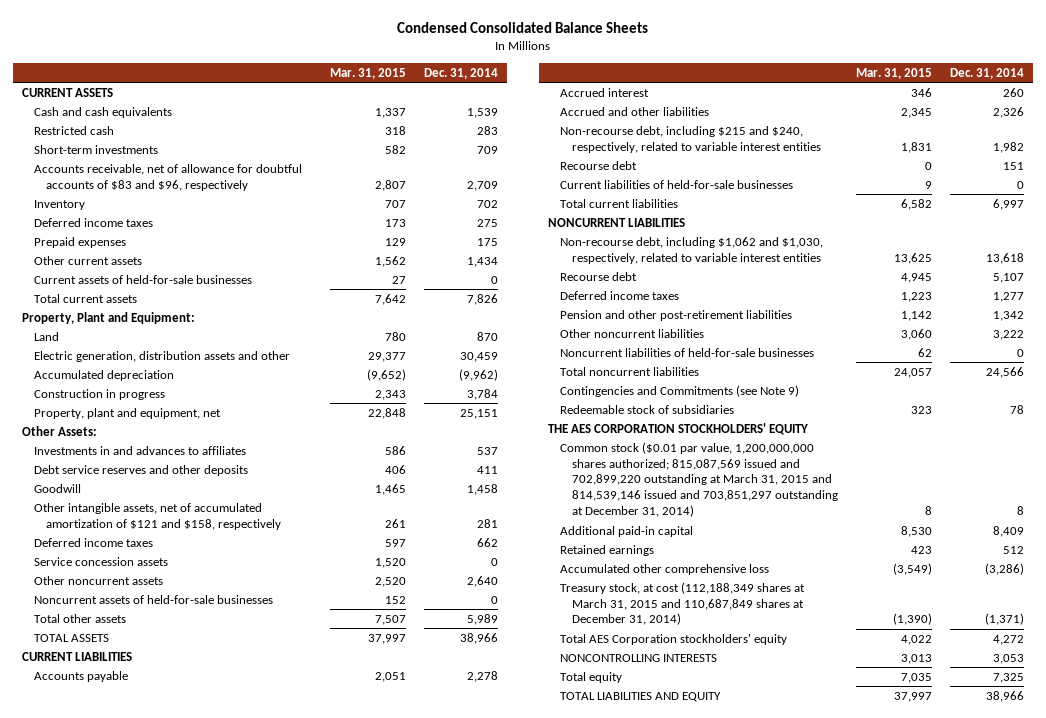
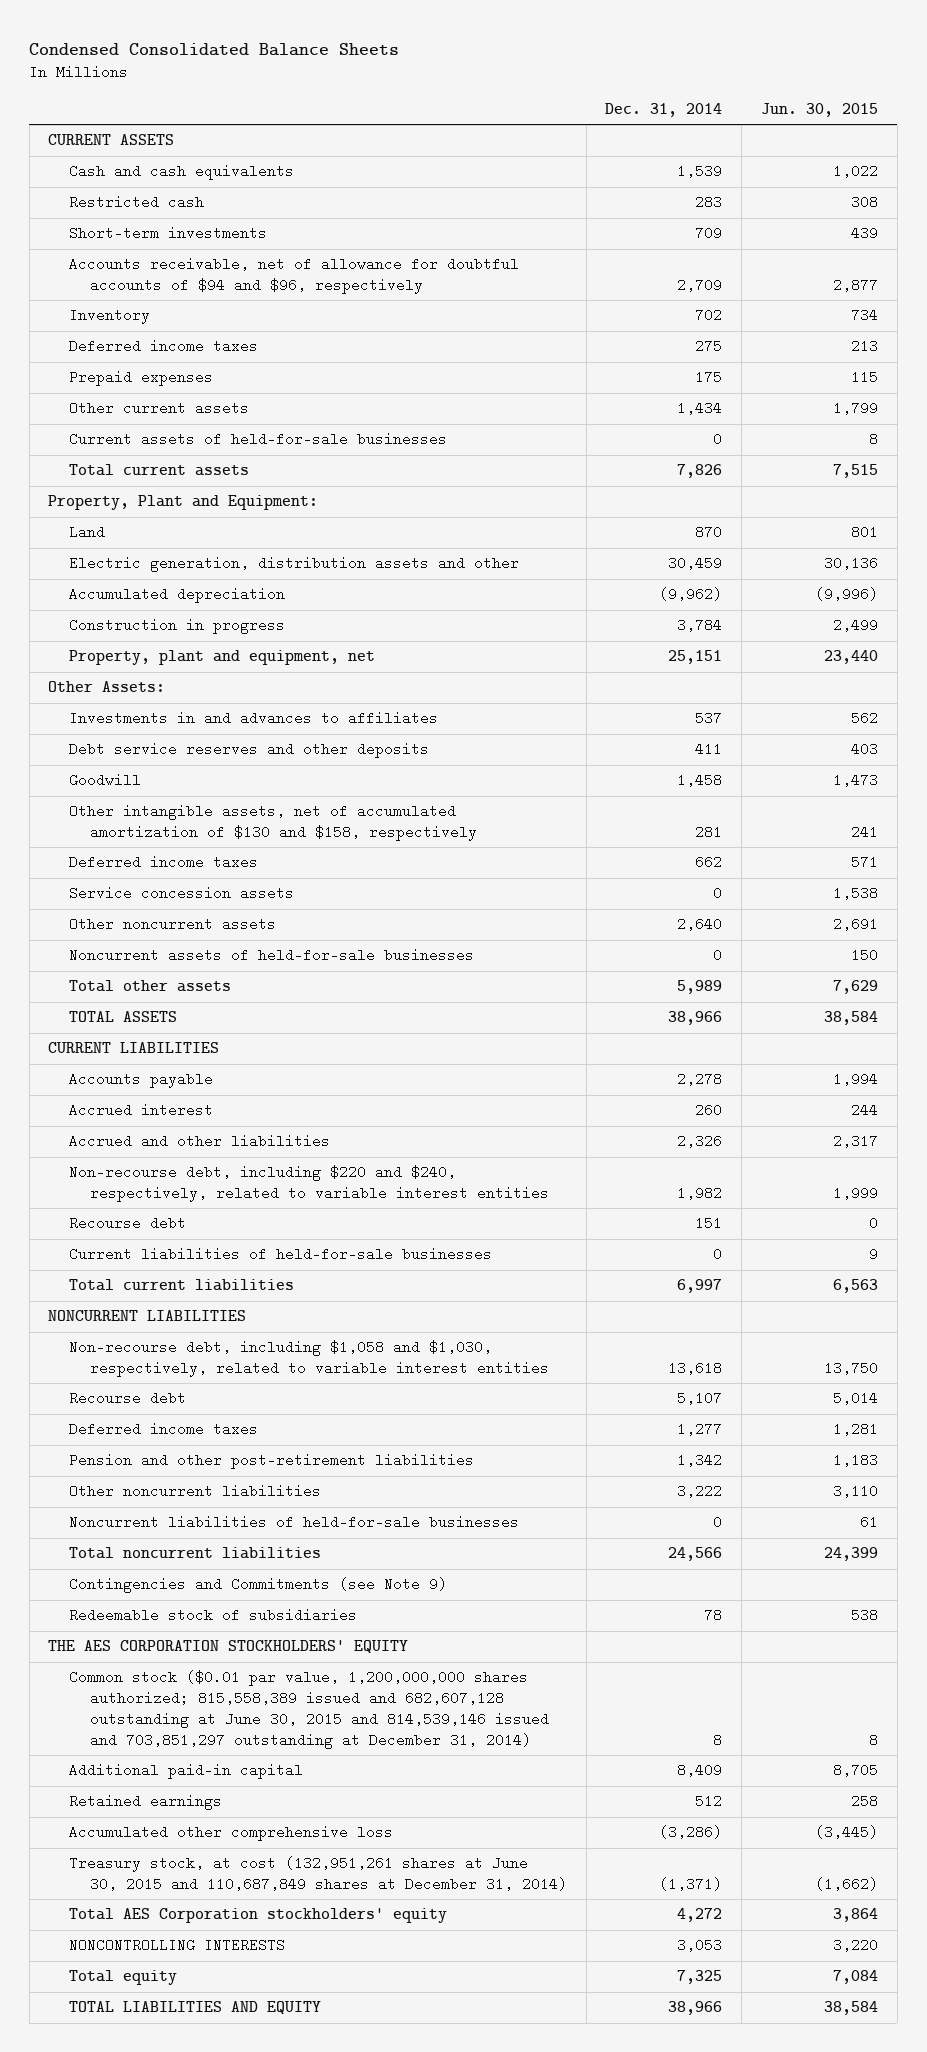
- | Mar. 31, 2015 | Dec. 31, 2014
+ | Dec. 31, 2014 | Jun. 30, 2015
- Accounts receivable, net of allowance for doubtful accounts of $83 and $96, respectively | 2,807 | 2,709
+ Accounts receivable, net of allowance for doubtful accounts of $94 and $96, respectively | 2,709 | 2,877
- Other intangible assets, net of accumulated amortization of $121 and $158, respectively | 261 | 281
+ Other intangible assets, net of accumulated amortization of $130 and $158, respectively | 281 | 241
- Non-recourse debt, including $215 and $240, respectively, related to variable interest entities | 1,831 | 1,982
+ Non-recourse debt, including $220 and $240, respectively, related to variable interest entities | 1,982 | 1,999
- Non-recourse debt, including $1,062 and $1,030, respectively, related to variable interest entities | 13,625 | 13,618
+ Non-recourse debt, including $1,058 and $1,030, respectively, related to variable interest entities | 13,618 | 13,750
- Common stock ($0.01 par value, 1,200,000,000 shares authorized; 815,087,569 issued and 702,899,220 outstanding at March 31, 2015 and 814,539,146 issued and 703,851,297 outstanding at December 31, 2014) | 8 | 8
+ Common stock ($0.01 par value, 1,200,000,000 shares authorized; 815,558,389 issued and 682,607,128 outstanding at June 30, 2015 and 814,539,146 issued and 703,851,297 outstanding at December 31, 2014) | 8 | 8
- Treasury stock, at cost (112,188,349 shares at March 31, 2015 and 110,687,849 shares at December 31, 2014) | (1,390) | (1,371)
+ Treasury stock, at cost (132,951,261 shares at June 30, 2015 and 110,687,849 shares at December 31, 2014) | (1,371) | (1,662)

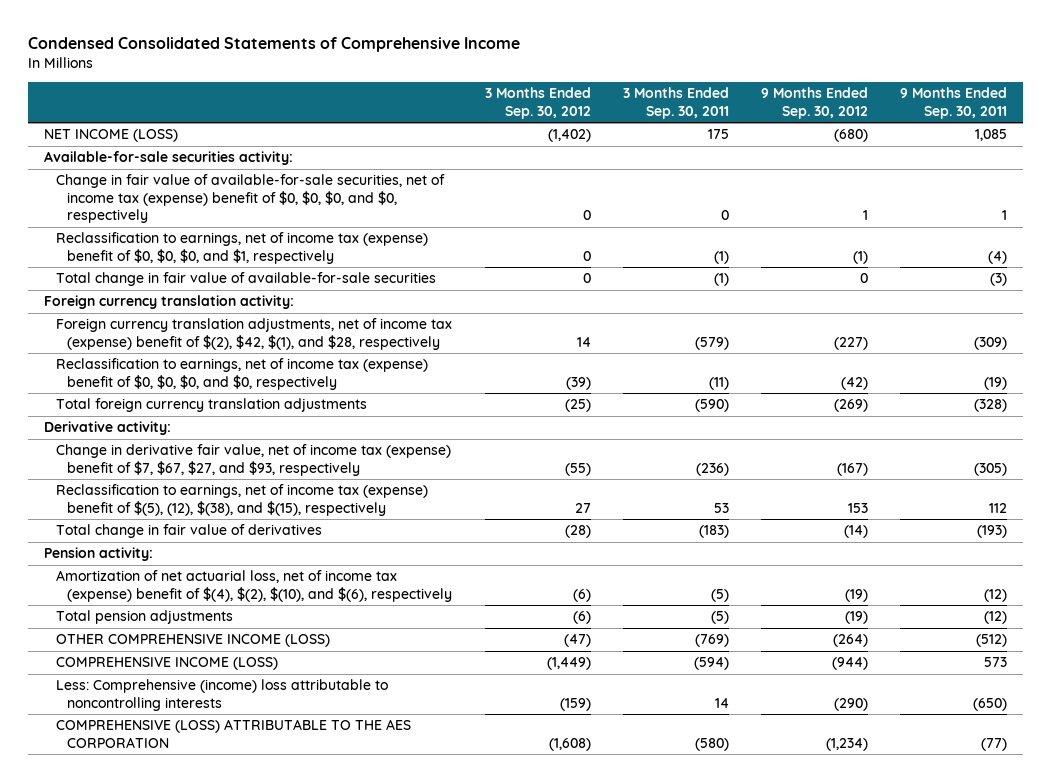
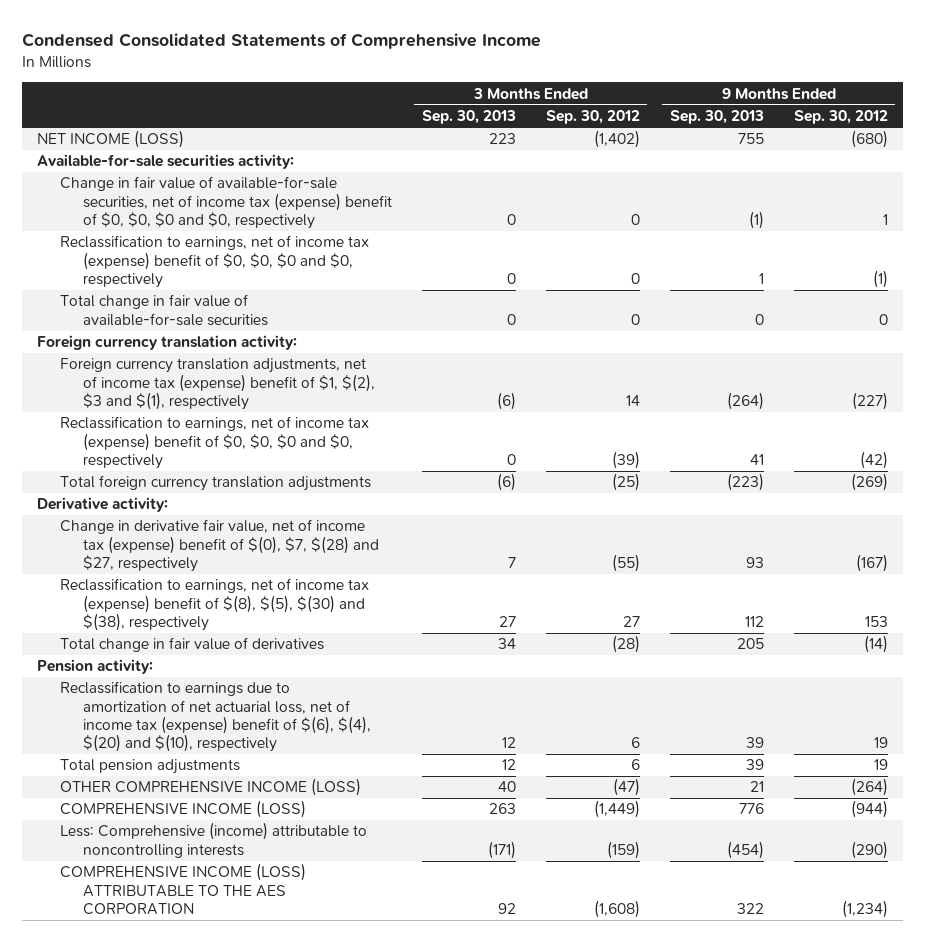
- | 3 Months Ended Sep. 30, 2012 | 3 Months Ended Sep. 30, 2011 | 9 Months Ended Sep. 30, 2012 | 9 Months Ended Sep. 30, 2011
+ | 3 Months Ended Sep. 30, 2013 | 3 Months Ended Sep. 30, 2012 | 9 Months Ended Sep. 30, 2013 | 9 Months Ended Sep. 30, 2012
- Change in fair value of available-for-sale securities, net of income tax (expense) benefit of $0, $0, $0, and $0, respectively | 0 | 0 | 1 | 1
- Reclassification to earnings, net of income tax (expense) benefit of $0, $0, $0, and $1, respectively | 0 | (1) | (1) | (4)
+ Change in fair value of available-for-sale securities, net of income tax (expense) benefit of $0, $0, $0 and $0, respectively | 0 | 0 | (1) | 1
+ Reclassification to earnings, net of income tax (expense) benefit of $0, $0, $0 and $0, respectively | 0 | 0 | 1 | (1)
- Foreign currency translation adjustments, net of income tax (expense) benefit of $(2), $42, $(1), and $28, respectively | 14 | (579) | (227) | (309)
- Reclassification to earnings, net of income tax (expense) benefit of $0, $0, $0, and $0, respectively | (39) | (11) | (42) | (19)
+ Foreign currency translation adjustments, net of income tax (expense) benefit of $1, $(2), $3 and $(1), respectively | (6) | 14 | (264) | (227)
+ Reclassification to earnings, net of income tax (expense) benefit of $0, $0, $0 and $0, respectively | 0 | (39) | 41 | (42)
- Change in derivative fair value, net of income tax (expense) benefit of $7, $67, $27, and $93, respectively | (55) | (236) | (167) | (305)
- Reclassification to earnings, net of income tax (expense) benefit of $(5), (12), $(38), and $(15), respectively | 27 | 53 | 153 | 112
+ Change in derivative fair value, net of income tax (expense) benefit of $(0), $7, $(28) and $27, respectively | 7 | (55) | 93 | (167)
+ Reclassification to earnings, net of income tax (expense) benefit of $(8), $(5), $(30) and $(38), respectively | 27 | 27 | 112 | 153
- Amortization of net actuarial loss, net of income tax (expense) benefit of $(4), $(2), $(10), and $(6), respectively | (6) | (5) | (19) | (12)
- Total pension adjustments | (6) | (5) | (19) | (12)
+ Reclassification to earnings due to amortization of net actuarial loss, net of income tax (expense) benefit of $(6), $(4), $(20) and $(10), respectively | 12 | 6 | 39 | 19
+ Total pension adjustments | 12 | 6 | 39 | 19
- Less: Comprehensive (income) loss attributable to noncontrolling interests | (159) | 14 | (290) | (650)
- COMPREHENSIVE (LOSS) ATTRIBUTABLE TO THE AES CORPORATION | (1,608) | (580) | (1,234) | (77)
+ Less: Comprehensive (income) attributable to noncontrolling interests | (171) | (159) | (454) | (290)
+ COMPREHENSIVE INCOME (LOSS) ATTRIBUTABLE TO THE AES CORPORATION | 92 | (1,608) | 322 | (1,234)

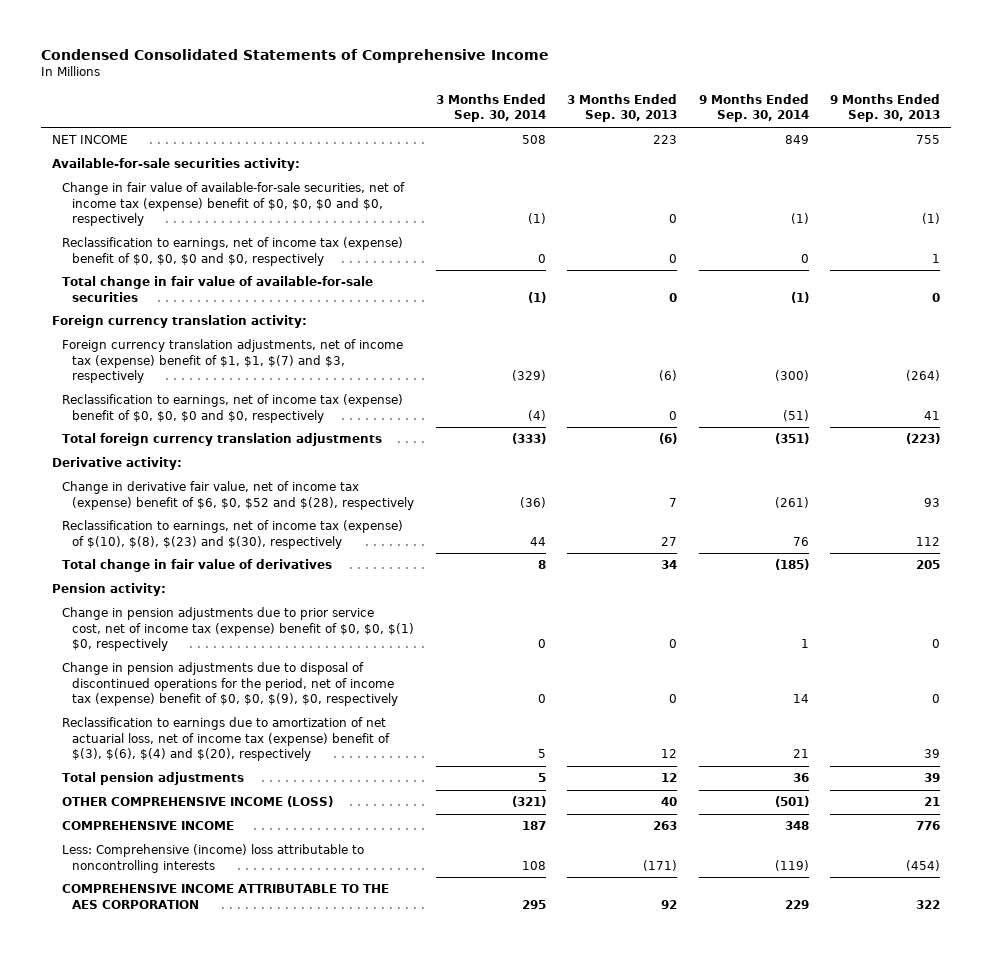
- | 3 Months Ended Sep. 30, 2013 | 3 Months Ended Sep. 30, 2012 | 9 Months Ended Sep. 30, 2013 | 9 Months Ended Sep. 30, 2012
+ | 3 Months Ended Sep. 30, 2014 | 3 Months Ended Sep. 30, 2013 | 9 Months Ended Sep. 30, 2014 | 9 Months Ended Sep. 30, 2013
- NET INCOME (LOSS) | 223 | (1,402) | 755 | (680)
+ NET INCOME | 508 | 223 | 849 | 755
- Foreign currency translation adjustments, net of income tax (expense) benefit of $1, $(2), $3 and $(1), respectively | (6) | 14 | (264) | (227)
+ Foreign currency translation adjustments, net of income tax (expense) benefit of $1, $1, $(7) and $3, respectively | (329) | (6) | (300) | (264)
- Change in derivative fair value, net of income tax (expense) benefit of $(0), $7, $(28) and $27, respectively | 7 | (55) | 93 | (167)
- Reclassification to earnings, net of income tax (expense) benefit of $(8), $(5), $(30) and $(38), respectively | 27 | 27 | 112 | 153
+ Change in derivative fair value, net of income tax (expense) benefit of $6, $0, $52 and $(28), respectively | (36) | 7 | (261) | 93
+ Reclassification to earnings, net of income tax (expense) of $(10), $(8), $(23) and $(30), respectively | 44 | 27 | 76 | 112
- Reclassification to earnings due to amortization of net actuarial loss, net of income tax (expense) benefit of $(6), $(4), $(20) and $(10), respectively | 12 | 6 | 39 | 19
+ Change in pension adjustments due to prior service cost, net of income tax (expense) benefit of $0, $0, $(1) $0, respectively | 0 | 0 | 1 | 0
+ Change in pension adjustments due to disposal of discontinued operations for the period, net of income tax (expense) benefit of $0, $0, $(9), $0, respectively | 0 | 0 | 14 | 0
+ Reclassification to earnings due to amortization of net actuarial loss, net of income tax (expense) benefit of $(3), $(6), $(4) and $(20), respectively | 5 | 12 | 21 | 39
- COMPREHENSIVE INCOME (LOSS) | 263 | (1,449) | 776 | (944)
- Less: Comprehensive (income) attributable to noncontrolling interests | (171) | (159) | (454) | (290)
- COMPREHENSIVE INCOME (LOSS) ATTRIBUTABLE TO THE AES CORPORATION | 92 | (1,608) | 322 | (1,234)
+ COMPREHENSIVE INCOME | 187 | 263 | 348 | 776
+ Less: Comprehensive (income) loss attributable to noncontrolling interests | 108 | (171) | (119) | (454)
+ COMPREHENSIVE INCOME ATTRIBUTABLE TO THE AES CORPORATION | 295 | 92 | 229 | 322

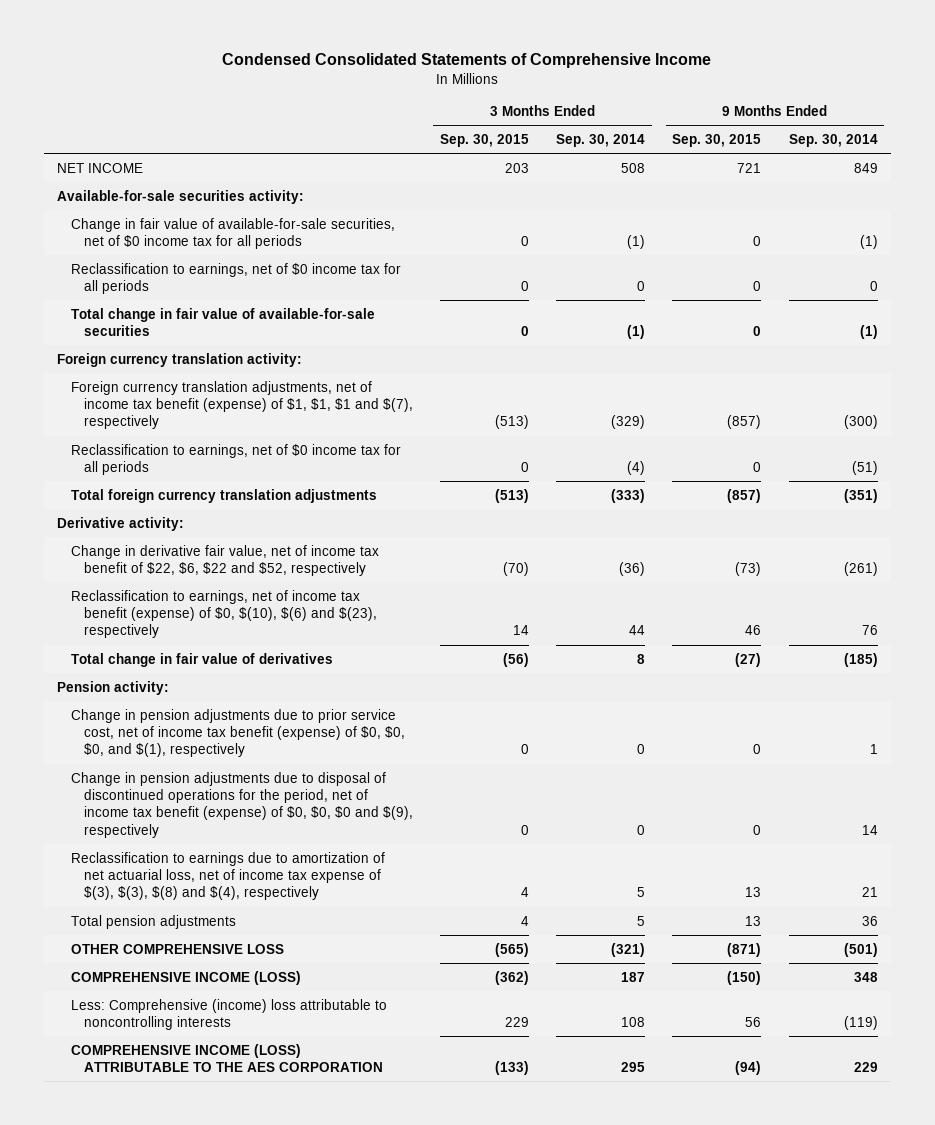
- | 3 Months Ended Sep. 30, 2014 | 3 Months Ended Sep. 30, 2013 | 9 Months Ended Sep. 30, 2014 | 9 Months Ended Sep. 30, 2013
+ | 3 Months Ended Sep. 30, 2015 | 3 Months Ended Sep. 30, 2014 | 9 Months Ended Sep. 30, 2015 | 9 Months Ended Sep. 30, 2014
- Change in fair value of available-for-sale securities, net of income tax (expense) benefit of $0, $0, $0 and $0, respectively | (1) | 0 | (1) | (1)
- Reclassification to earnings, net of income tax (expense) benefit of $0, $0, $0 and $0, respectively | 0 | 0 | 0 | 1
+ Change in fair value of available-for-sale securities, net of $0 income tax for all periods | 0 | (1) | 0 | (1)
+ Reclassification to earnings, net of $0 income tax for all periods | 0 | 0 | 0 | 0
- Foreign currency translation adjustments, net of income tax (expense) benefit of $1, $1, $(7) and $3, respectively | (329) | (6) | (300) | (264)
- Reclassification to earnings, net of income tax (expense) benefit of $0, $0, $0 and $0, respectively | (4) | 0 | (51) | 41
+ Foreign currency translation adjustments, net of income tax benefit (expense) of $1, $1, $1 and $(7), respectively | (513) | (329) | (857) | (300)
+ Reclassification to earnings, net of $0 income tax for all periods | 0 | (4) | 0 | (51)
- Change in derivative fair value, net of income tax (expense) benefit of $6, $0, $52 and $(28), respectively | (36) | 7 | (261) | 93
- Reclassification to earnings, net of income tax (expense) of $(10), $(8), $(23) and $(30), respectively | 44 | 27 | 76 | 112
+ Change in derivative fair value, net of income tax benefit of $22, $6, $22 and $52, respectively | (70) | (36) | (73) | (261)
+ Reclassification to earnings, net of income tax benefit (expense) of $0, $(10), $(6) and $(23), respectively | 14 | 44 | 46 | 76
- Change in pension adjustments due to prior service cost, net of income tax (expense) benefit of $0, $0, $(1) $0, respectively | 0 | 0 | 1 | 0
- Change in pension adjustments due to disposal of discontinued operations for the period, net of income tax (expense) benefit of $0, $0, $(9), $0, respectively | 0 | 0 | 14 | 0
- Reclassification to earnings due to amortization of net actuarial loss, net of income tax (expense) benefit of $(3), $(6), $(4) and $(20), respectively | 5 | 12 | 21 | 39
+ Change in pension adjustments due to prior service cost, net of income tax benefit (expense) of $0, $0, $0, and $(1), respectively | 0 | 0 | 0 | 1
+ Change in pension adjustments due to disposal of discontinued operations for the period, net of income tax benefit (expense) of $0, $0, $0 and $(9), respectively | 0 | 0 | 0 | 14
+ Reclassification to earnings due to amortization of net actuarial loss, net of income tax expense of $(3), $(3), $(8) and $(4), respectively | 4 | 5 | 13 | 21
- OTHER COMPREHENSIVE INCOME (LOSS) | (321) | 40 | (501) | 21
- COMPREHENSIVE INCOME | 187 | 263 | 348 | 776
+ OTHER COMPREHENSIVE LOSS | (565) | (321) | (871) | (501)
+ COMPREHENSIVE INCOME (LOSS) | (362) | 187 | (150) | 348
- COMPREHENSIVE INCOME ATTRIBUTABLE TO THE AES CORPORATION | 295 | 92 | 229 | 322
+ COMPREHENSIVE INCOME (LOSS) ATTRIBUTABLE TO THE AES CORPORATION | (133) | 295 | (94) | 229

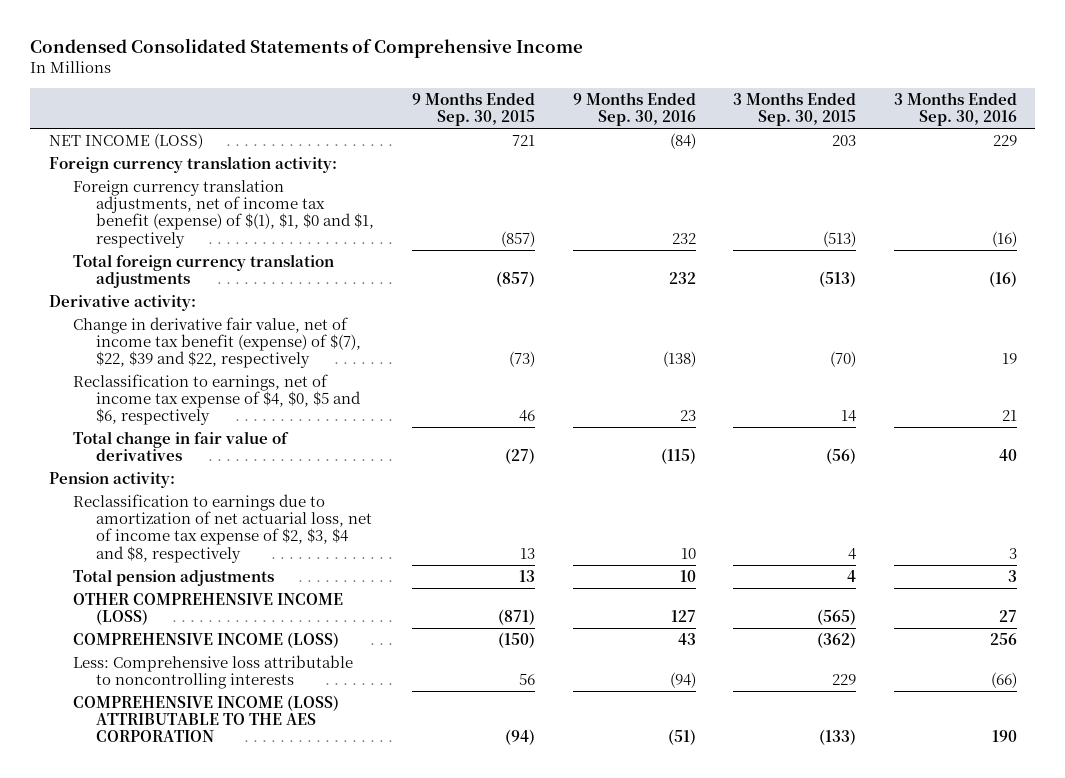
- | 3 Months Ended Sep. 30, 2015 | 3 Months Ended Sep. 30, 2014 | 9 Months Ended Sep. 30, 2015 | 9 Months Ended Sep. 30, 2014
+ | 9 Months Ended Sep. 30, 2015 | 9 Months Ended Sep. 30, 2016 | 3 Months Ended Sep. 30, 2015 | 3 Months Ended Sep. 30, 2016
- NET INCOME | 203 | 508 | 721 | 849
- Available-for-sale securities activity:
- Change in fair value of available-for-sale securities, net of $0 income tax for all periods | 0 | (1) | 0 | (1)
- Reclassification to earnings, net of $0 income tax for all periods | 0 | 0 | 0 | 0
- Total change in fair value of available-for-sale securities | 0 | (1) | 0 | (1)
+ NET INCOME (LOSS) | 721 | (84) | 203 | 229
- Foreign currency translation adjustments, net of income tax benefit (expense) of $1, $1, $1 and $(7), respectively | (513) | (329) | (857) | (300)
- Reclassification to earnings, net of $0 income tax for all periods | 0 | (4) | 0 | (51)
+ Foreign currency translation adjustments, net of income tax benefit (expense) of $(1), $1, $0 and $1, respectively | (857) | 232 | (513) | (16)
- Change in derivative fair value, net of income tax benefit of $22, $6, $22 and $52, respectively | (70) | (36) | (73) | (261)
- Reclassification to earnings, net of income tax benefit (expense) of $0, $(10), $(6) and $(23), respectively | 14 | 44 | 46 | 76
+ Change in derivative fair value, net of income tax benefit (expense) of $(7), $22, $39 and $22, respectively | (73) | (138) | (70) | 19
+ Reclassification to earnings, net of income tax expense of $4, $0, $5 and $6, respectively | 46 | 23 | 14 | 21
- Change in pension adjustments due to prior service cost, net of income tax benefit (expense) of $0, $0, $0, and $(1), respectively | 0 | 0 | 0 | 1
- Change in pension adjustments due to disposal of discontinued operations for the period, net of income tax benefit (expense) of $0, $0, $0 and $(9), respectively | 0 | 0 | 0 | 14
- Reclassification to earnings due to amortization of net actuarial loss, net of income tax expense of $(3), $(3), $(8) and $(4), respectively | 4 | 5 | 13 | 21
+ Reclassification to earnings due to amortization of net actuarial loss, net of income tax expense of $2, $3, $4 and $8, respectively | 13 | 10 | 4 | 3
- OTHER COMPREHENSIVE LOSS | (565) | (321) | (871) | (501)
+ OTHER COMPREHENSIVE INCOME (LOSS) | (871) | 127 | (565) | 27
- Less: Comprehensive (income) loss attributable to noncontrolling interests | 229 | 108 | 56 | (119)
+ Less: Comprehensive loss attributable to noncontrolling interests | 56 | (94) | 229 | (66)

